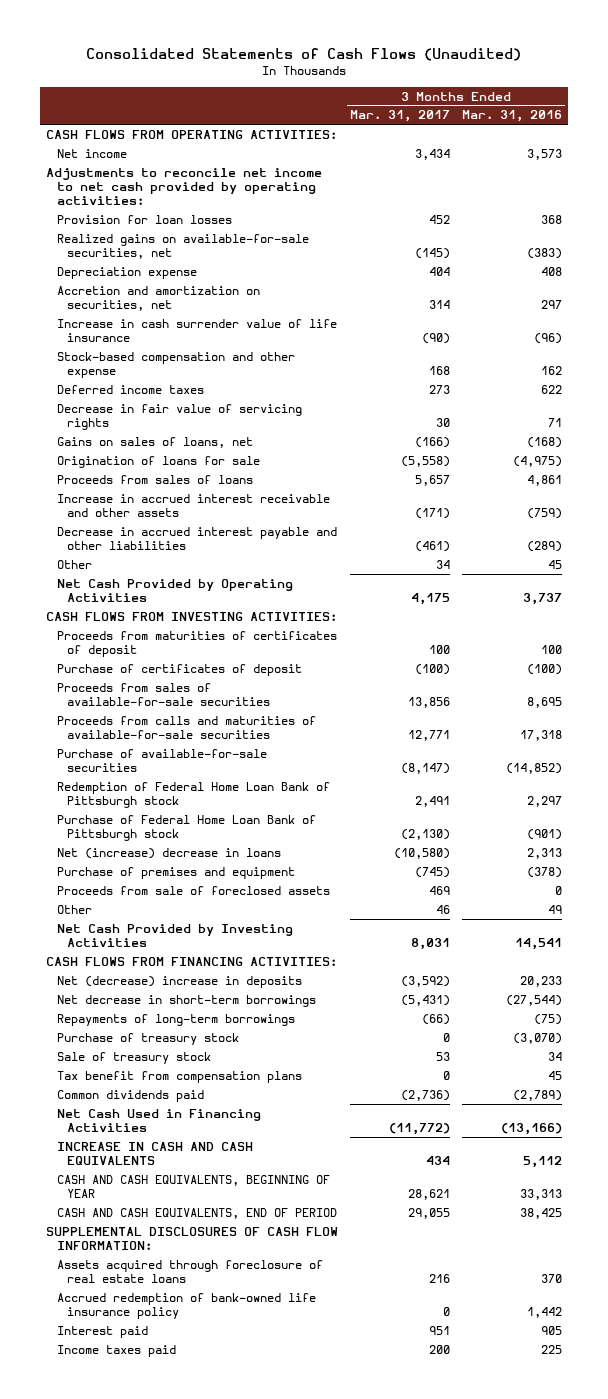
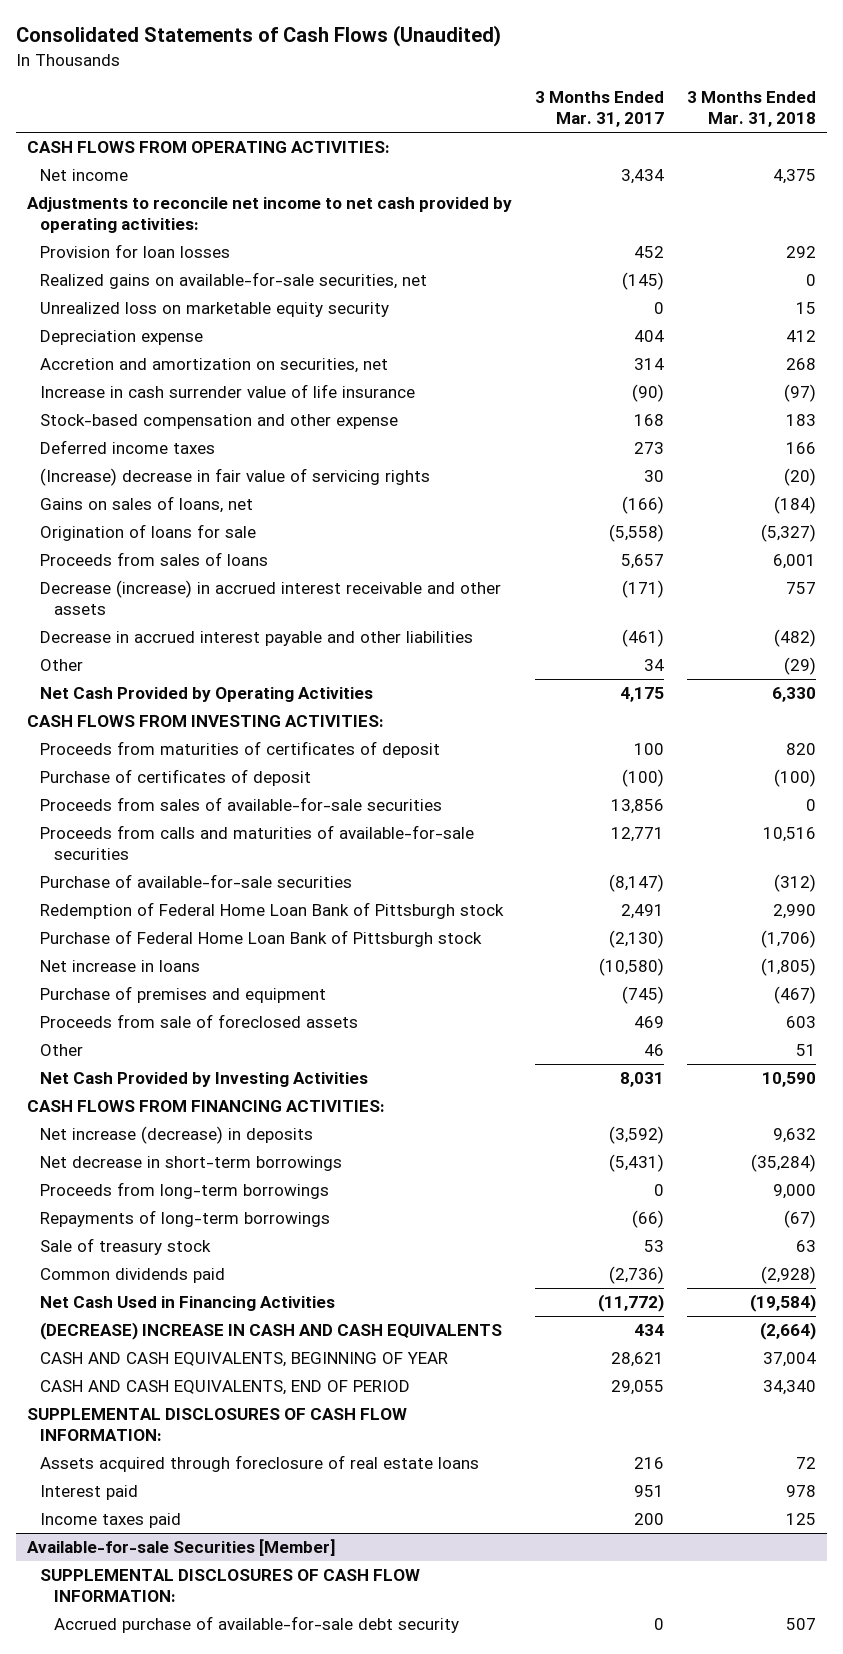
- | 3 Months Ended Mar. 31, 2017 | 3 Months Ended Mar. 31, 2016
+ | 3 Months Ended Mar. 31, 2017 | 3 Months Ended Mar. 31, 2018
+ Unrealized loss on marketable equity security | 0 | 15
- Decrease in fair value of servicing rights | 30 | 71
+ (Increase) decrease in fair value of servicing rights | 30 | (20)
- Increase in accrued interest receivable and other assets | (171) | (759)
+ Decrease (increase) in accrued interest receivable and other assets | (171) | 757
- Net (increase) decrease in loans | (10,580) | 2,313
+ Net increase in loans | (10,580) | (1,805)
- Net (decrease) increase in deposits | (3,592) | 20,233
+ Net increase (decrease) in deposits | (3,592) | 9,632
+ Proceeds from long-term borrowings | 0 | 9,000
- Purchase of treasury stock | 0 | (3,070)
- Tax benefit from compensation plans | 0 | 45
- INCREASE IN CASH AND CASH EQUIVALENTS | 434 | 5,112
+ (DECREASE) INCREASE IN CASH AND CASH EQUIVALENTS | 434 | (2,664)
- Accrued redemption of bank-owned life insurance policy | 0 | 1,442
+ Available-for-sale Securities [Member]
+ SUPPLEMENTAL DISCLOSURES OF CASH FLOW INFORMATION:
+ Accrued purchase of available-for-sale debt security | 0 | 507

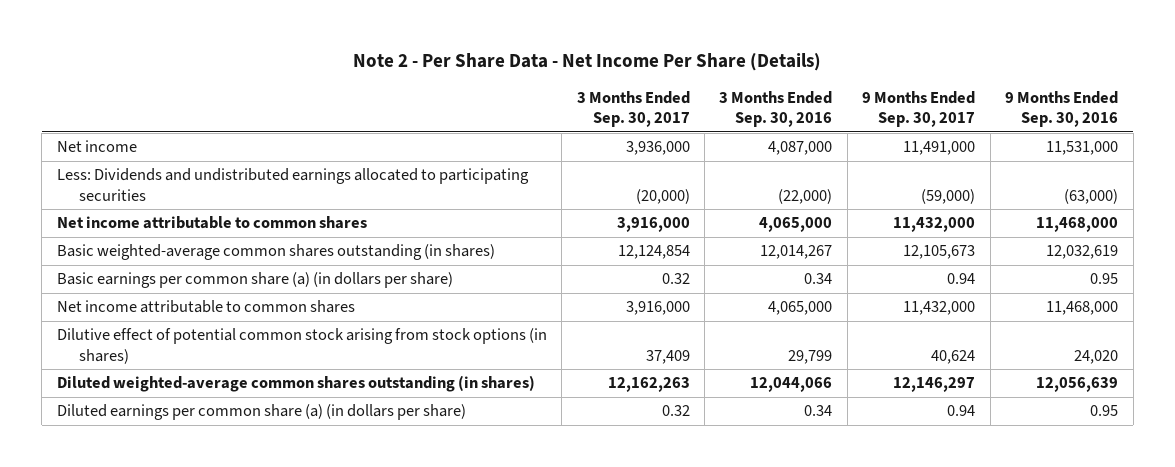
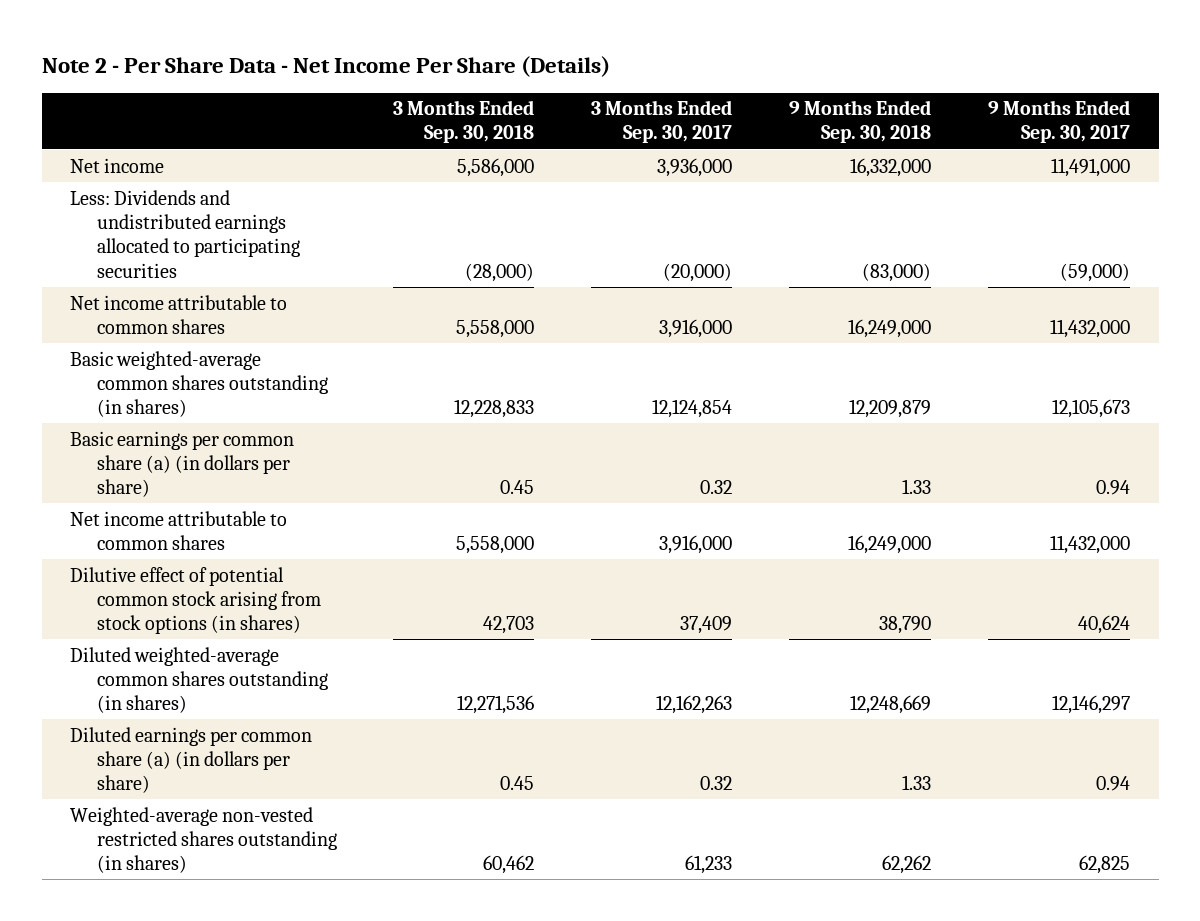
- | 3 Months Ended Sep. 30, 2017 | 3 Months Ended Sep. 30, 2016 | 9 Months Ended Sep. 30, 2017 | 9 Months Ended Sep. 30, 2016
+ | 3 Months Ended Sep. 30, 2018 | 3 Months Ended Sep. 30, 2017 | 9 Months Ended Sep. 30, 2018 | 9 Months Ended Sep. 30, 2017
+ Weighted-average non-vested restricted shares outstanding (in shares) | 60,462 | 61,233 | 62,262 | 62,825

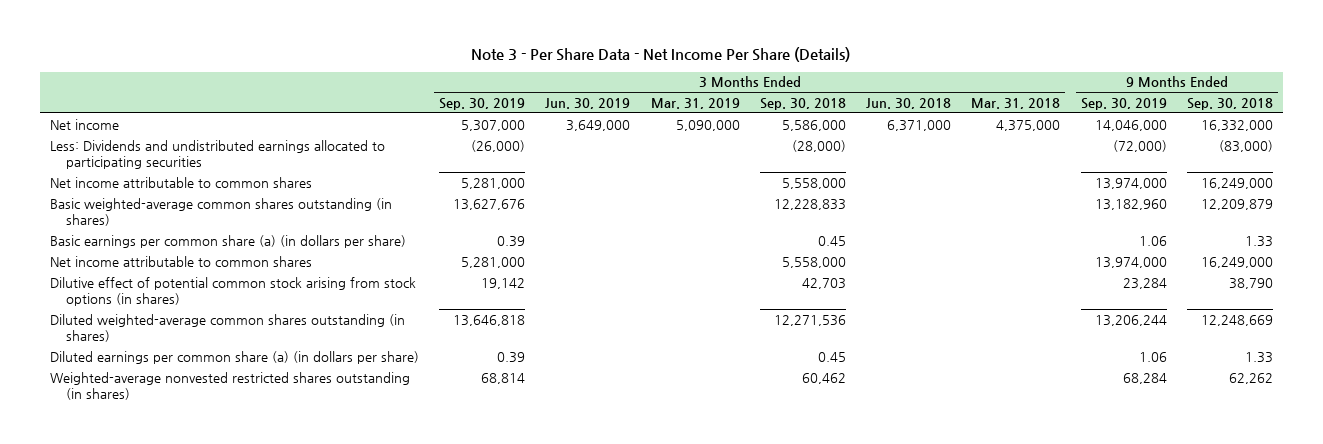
- Note 2 - Per Share Data - Net Income Per Share (Details)
+ Note 3 - Per Share Data - Net Income Per Share (Details)
- | 3 Months Ended Sep. 30, 2018 | 3 Months Ended Sep. 30, 2017 | 9 Months Ended Sep. 30, 2018 | 9 Months Ended Sep. 30, 2017
+ | 3 Months Ended Sep. 30, 2019 | 3 Months Ended Jun. 30, 2019 | 3 Months Ended Mar. 31, 2019 | 3 Months Ended Sep. 30, 2018 | 3 Months Ended Jun. 30, 2018 | 3 Months Ended Mar. 31, 2018 | 9 Months Ended Sep. 30, 2019 | 9 Months Ended Sep. 30, 2018
- Weighted-average non-vested restricted shares outstanding (in shares) | 60,462 | 61,233 | 62,262 | 62,825
+ Weighted-average nonvested restricted shares outstanding (in shares) | 68,814 | | | 60,462 | | | 68,284 | 62,262

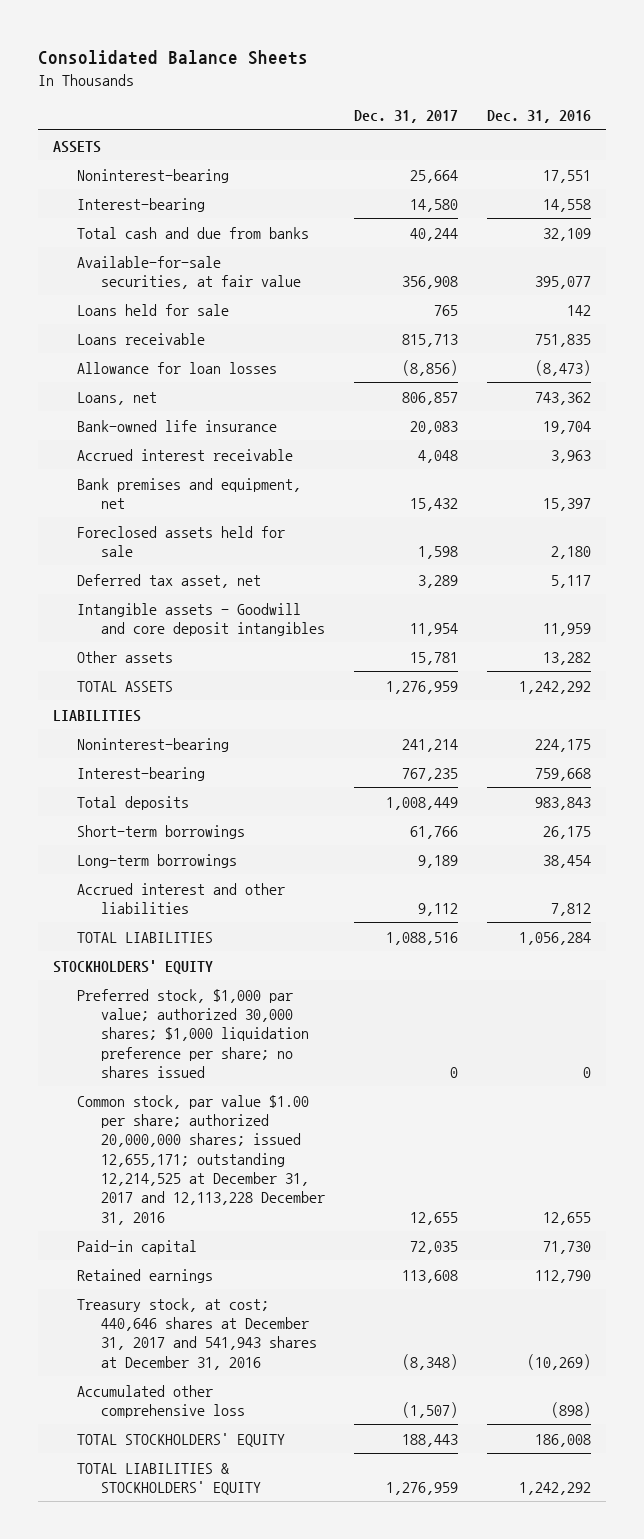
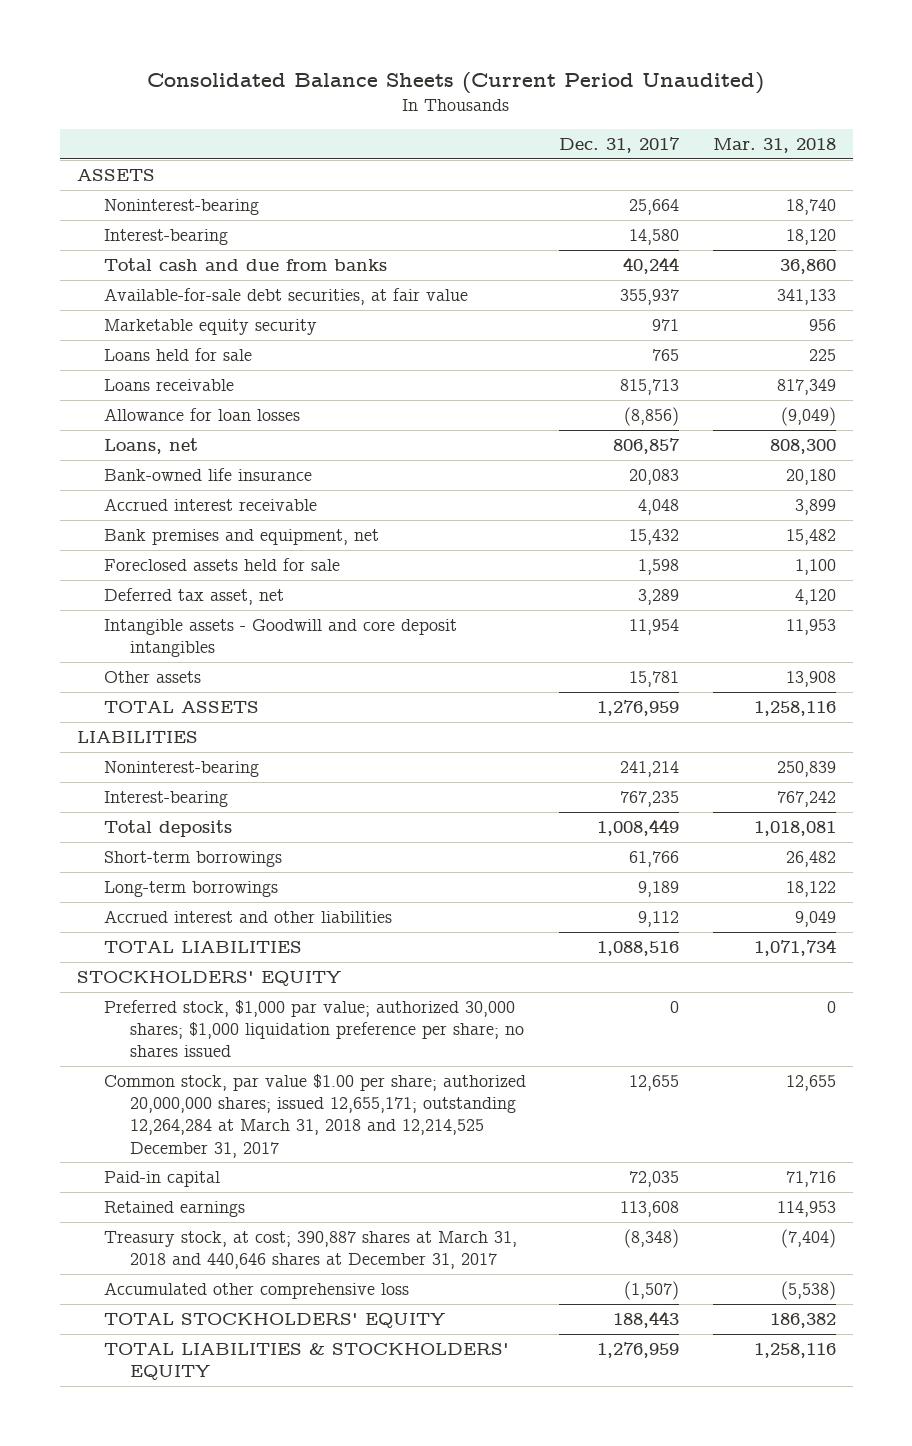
- Consolidated Balance Sheets
+ Consolidated Balance Sheets (Current Period Unaudited)
- | Dec. 31, 2017 | Dec. 31, 2016
+ | Dec. 31, 2017 | Mar. 31, 2018
- Available-for-sale securities, at fair value | 356,908 | 395,077
+ Available-for-sale debt securities, at fair value | 355,937 | 341,133
+ Marketable equity security | 971 | 956
- Common stock, par value $1.00 per share; authorized 20,000,000 shares; issued 12,655,171; outstanding 12,214,525 at December 31, 2017 and 12,113,228 December 31, 2016 | 12,655 | 12,655
+ Common stock, par value $1.00 per share; authorized 20,000,000 shares; issued 12,655,171; outstanding 12,264,284 at March 31, 2018 and 12,214,525 December 31, 2017 | 12,655 | 12,655
- Treasury stock, at cost; 440,646 shares at December 31, 2017 and 541,943 shares at December 31, 2016 | (8,348) | (10,269)
+ Treasury stock, at cost; 390,887 shares at March 31, 2018 and 440,646 shares at December 31, 2017 | (8,348) | (7,404)

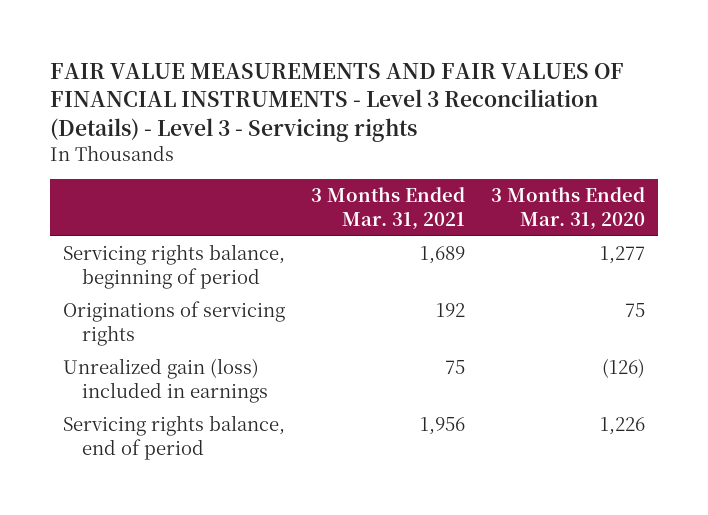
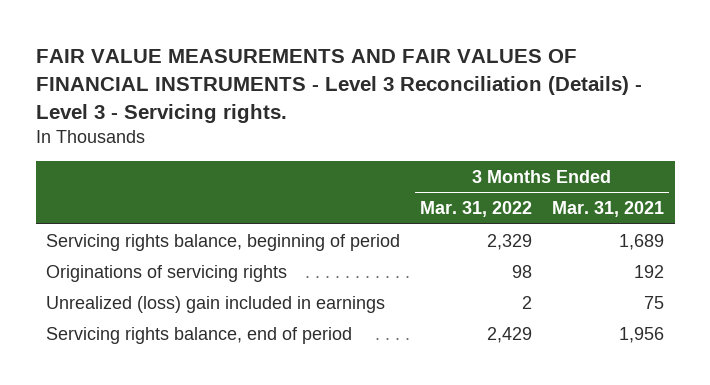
- FAIR VALUE MEASUREMENTS AND FAIR VALUES OF FINANCIAL INSTRUMENTS - Level 3 Reconciliation (Details) - Level 3 - Servicing rights
+ FAIR VALUE MEASUREMENTS AND FAIR VALUES OF FINANCIAL INSTRUMENTS - Level 3 Reconciliation (Details) - Level 3 - Servicing rights.
- | 3 Months Ended Mar. 31, 2021 | 3 Months Ended Mar. 31, 2020
+ | 3 Months Ended Mar. 31, 2022 | 3 Months Ended Mar. 31, 2021
- Unrealized gain (loss) included in earnings | 75 | (126)
+ Unrealized (loss) gain included in earnings | 2 | 75

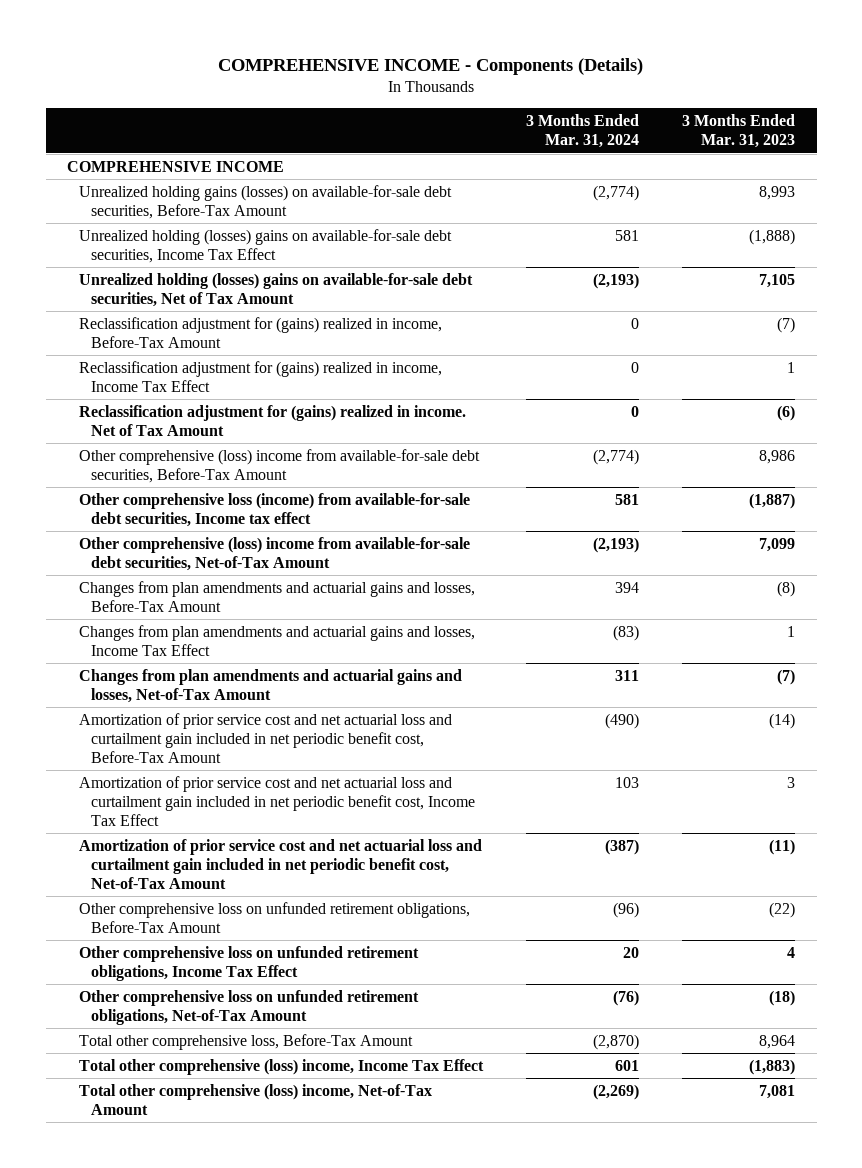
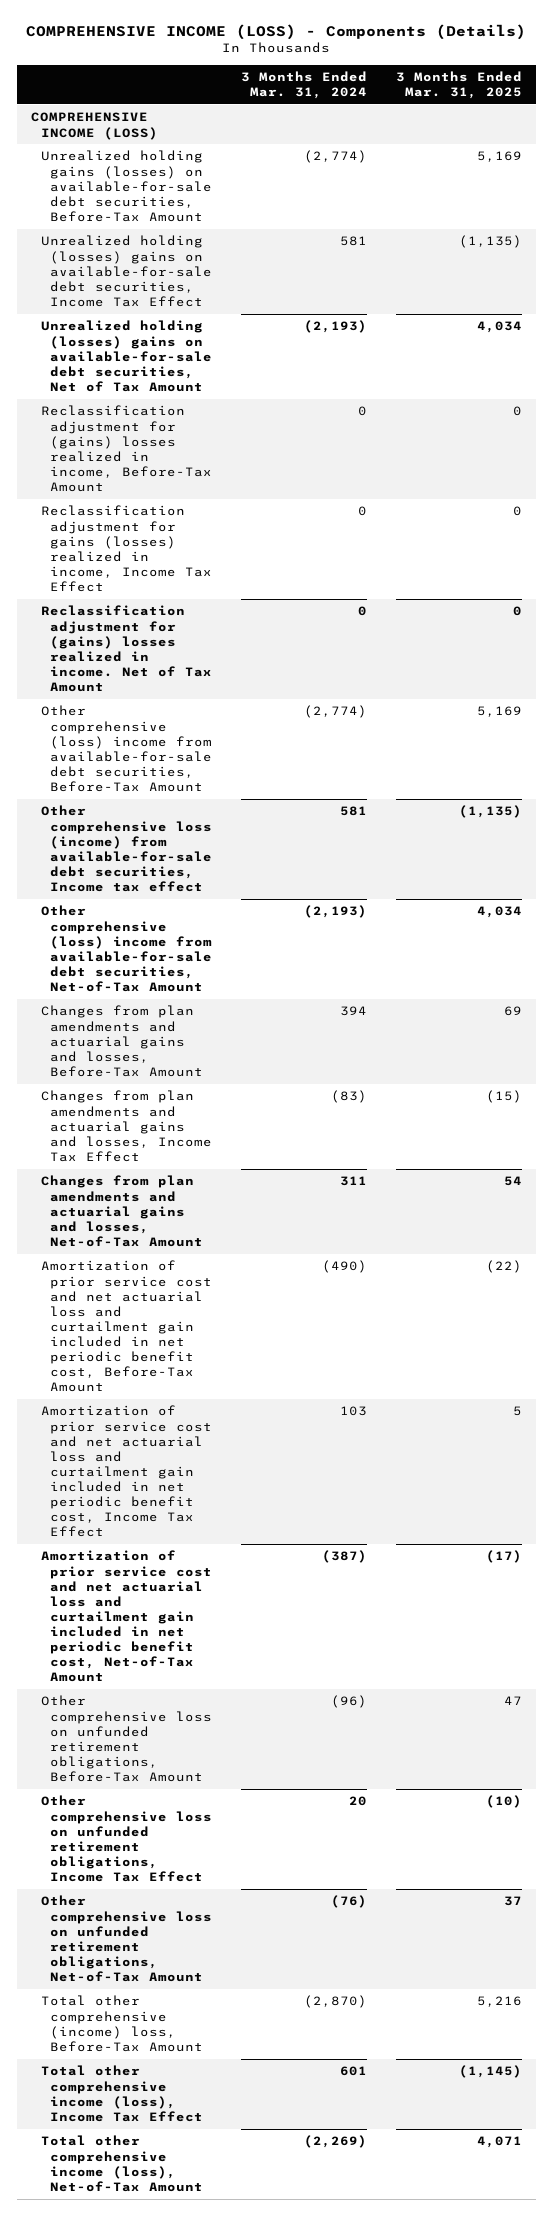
- COMPREHENSIVE INCOME - Components (Details)
+ COMPREHENSIVE INCOME (LOSS) - Components (Details)
- | 3 Months Ended Mar. 31, 2024 | 3 Months Ended Mar. 31, 2023
+ | 3 Months Ended Mar. 31, 2024 | 3 Months Ended Mar. 31, 2025
- COMPREHENSIVE INCOME
+ COMPREHENSIVE INCOME (LOSS)
- Reclassification adjustment for (gains) realized in income, Before-Tax Amount | 0 | (7)
- Reclassification adjustment for (gains) realized in income, Income Tax Effect | 0 | 1
- Reclassification adjustment for (gains) realized in income. Net of Tax Amount | 0 | (6)
+ Reclassification adjustment for (gains) losses realized in income, Before-Tax Amount | 0 | 0
+ Reclassification adjustment for gains (losses) realized in income, Income Tax Effect | 0 | 0
+ Reclassification adjustment for (gains) losses realized in income. Net of Tax Amount | 0 | 0
- Total other comprehensive loss, Before-Tax Amount | (2,870) | 8,964
- Total other comprehensive (loss) income, Income Tax Effect | 601 | (1,883)
- Total other comprehensive (loss) income, Net-of-Tax Amount | (2,269) | 7,081
+ Total other comprehensive (income) loss, Before-Tax Amount | (2,870) | 5,216
+ Total other comprehensive income (loss), Income Tax Effect | 601 | (1,145)
+ Total other comprehensive income (loss), Net-of-Tax Amount | (2,269) | 4,071

